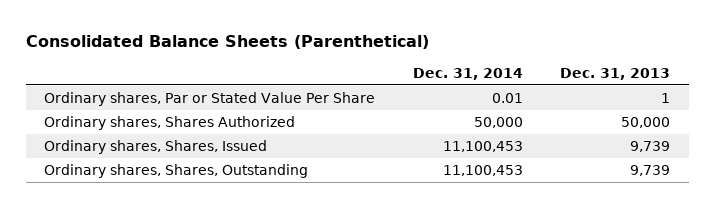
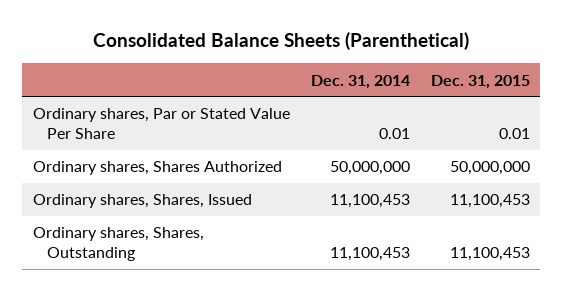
- | Dec. 31, 2014 | Dec. 31, 2013
+ | Dec. 31, 2014 | Dec. 31, 2015
- Ordinary shares, Shares Authorized | 50,000 | 50,000
+ Ordinary shares, Shares Authorized | 50,000,000 | 50,000,000

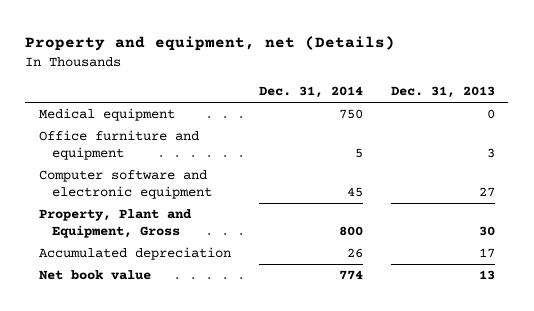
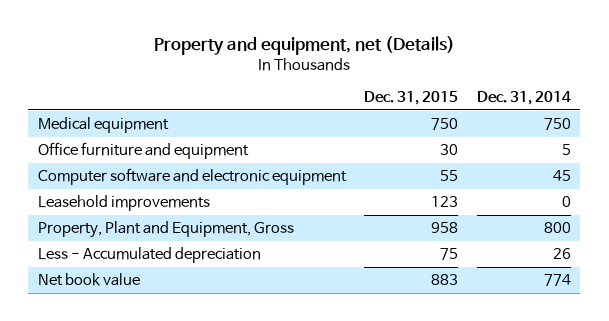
- | Dec. 31, 2014 | Dec. 31, 2013
+ | Dec. 31, 2015 | Dec. 31, 2014
+ Leasehold improvements | 123 | 0
- Accumulated depreciation | 26 | 17
+ Less - Accumulated depreciation | 75 | 26

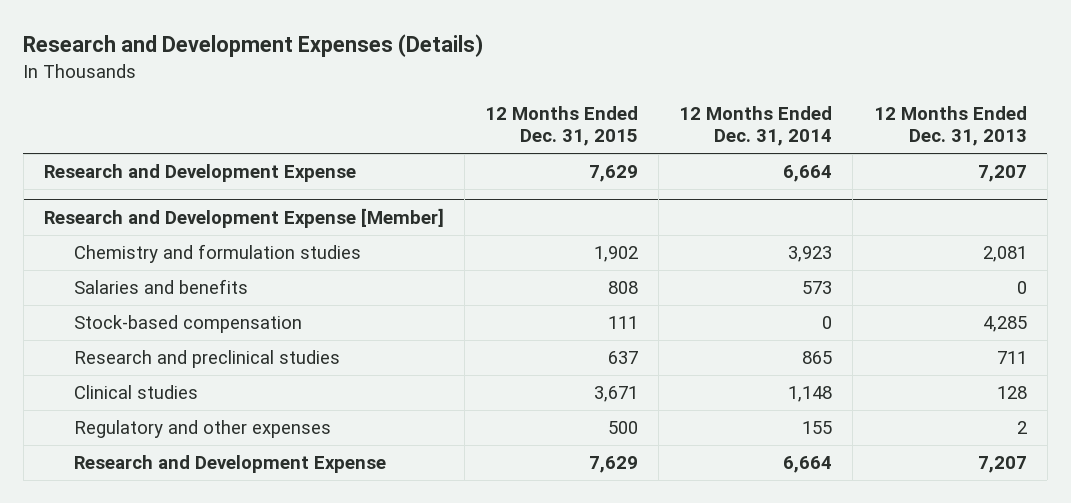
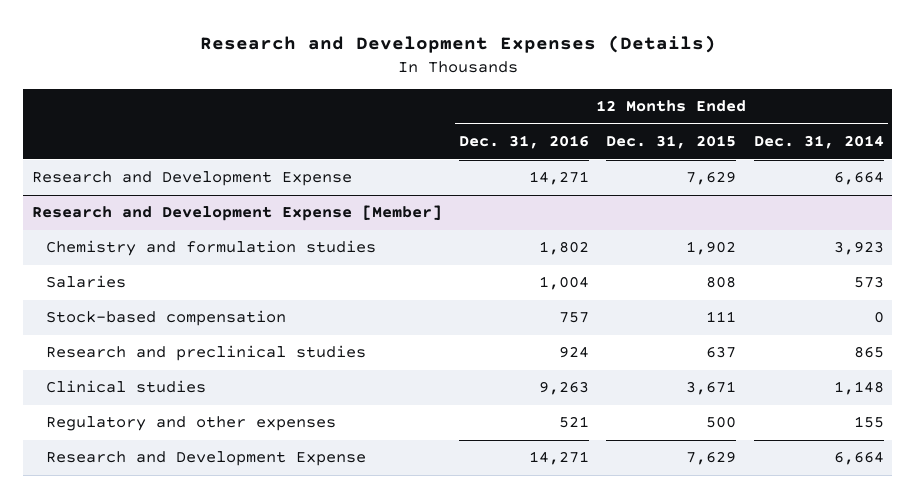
- | 12 Months Ended Dec. 31, 2015 | 12 Months Ended Dec. 31, 2014 | 12 Months Ended Dec. 31, 2013
+ | 12 Months Ended Dec. 31, 2016 | 12 Months Ended Dec. 31, 2015 | 12 Months Ended Dec. 31, 2014
@ Research and Development Expense [Member]
- Salaries and benefits | 808 | 573 | 0
+ Salaries | 1,004 | 808 | 573

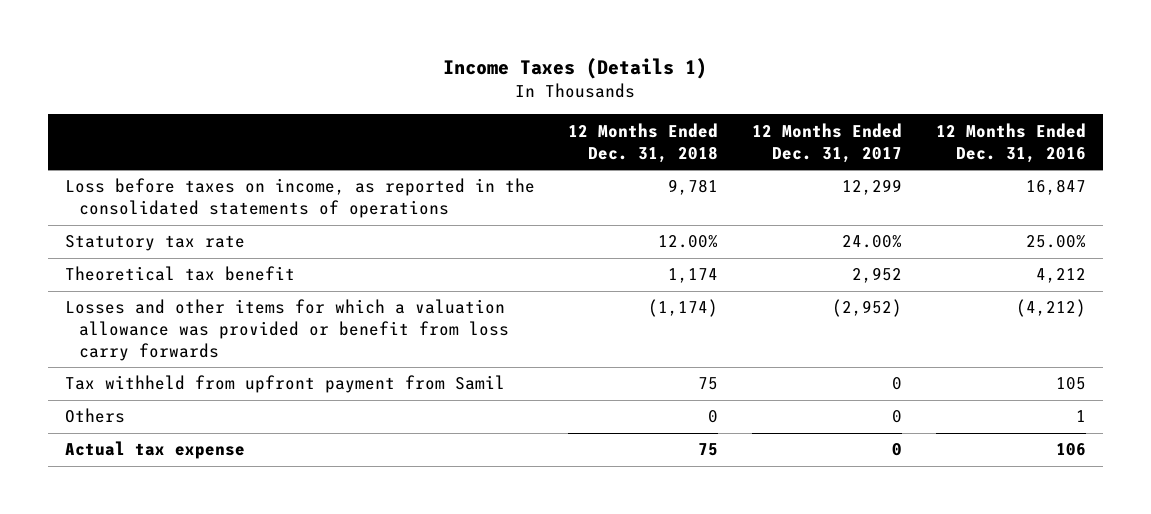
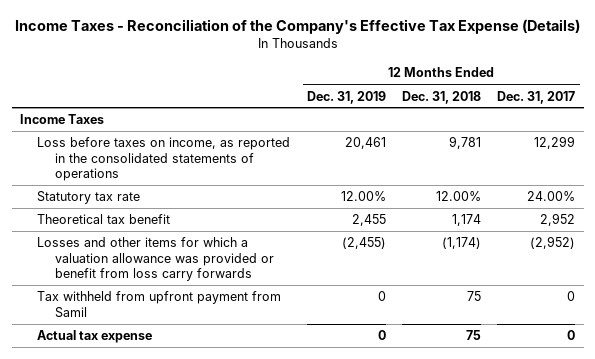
- Income Taxes (Details 1)
+ Income Taxes - Reconciliation of the Company's Effective Tax Expense (Details)
- | 12 Months Ended Dec. 31, 2018 | 12 Months Ended Dec. 31, 2017 | 12 Months Ended Dec. 31, 2016
+ | 12 Months Ended Dec. 31, 2019 | 12 Months Ended Dec. 31, 2018 | 12 Months Ended Dec. 31, 2017
+ Income Taxes
- Others | 0 | 0 | 1

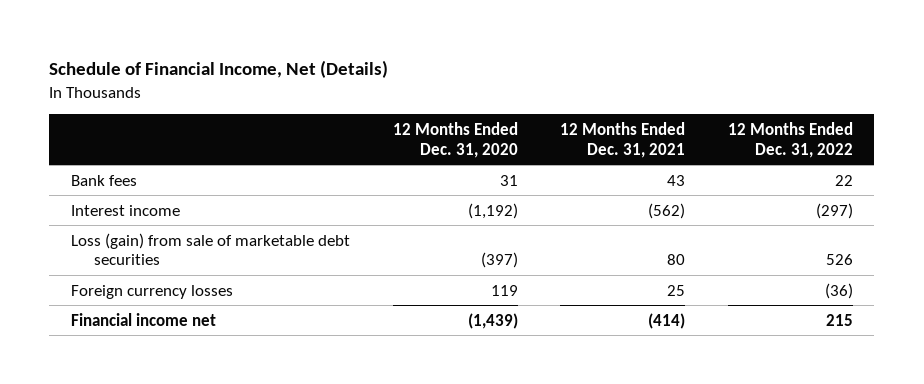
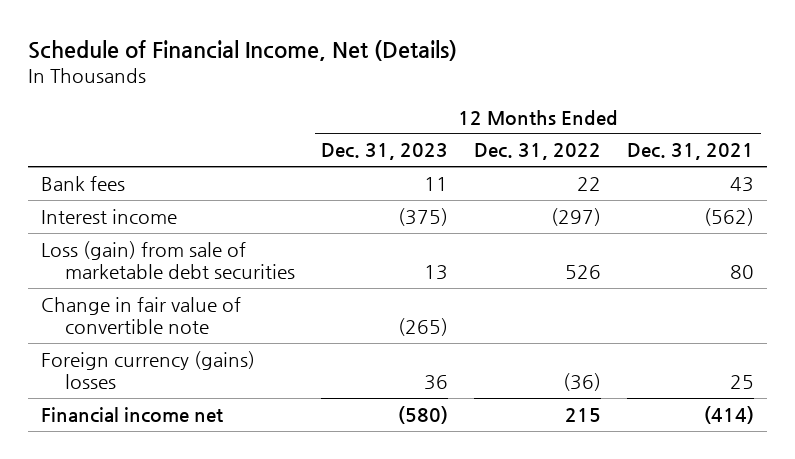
- | 12 Months Ended Dec. 31, 2020 | 12 Months Ended Dec. 31, 2021 | 12 Months Ended Dec. 31, 2022
+ | 12 Months Ended Dec. 31, 2023 | 12 Months Ended Dec. 31, 2022 | 12 Months Ended Dec. 31, 2021
- Foreign currency losses | 119 | 25 | (36)
+ Change in fair value of convertible note | (265) | |
+ Foreign currency (gains) losses | 36 | (36) | 25

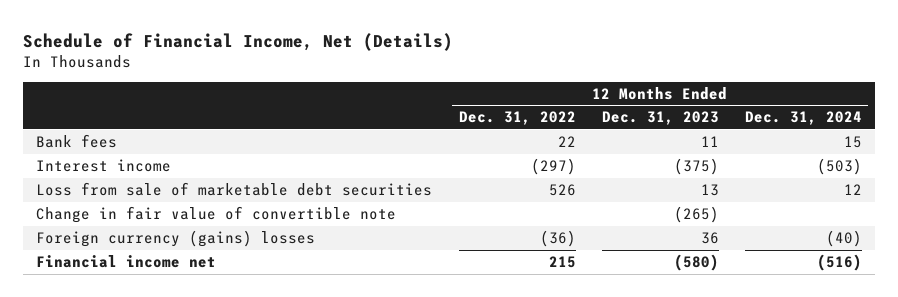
- | 12 Months Ended Dec. 31, 2023 | 12 Months Ended Dec. 31, 2022 | 12 Months Ended Dec. 31, 2021
+ | 12 Months Ended Dec. 31, 2022 | 12 Months Ended Dec. 31, 2023 | 12 Months Ended Dec. 31, 2024
- Loss (gain) from sale of marketable debt securities | 13 | 526 | 80
+ Loss from sale of marketable debt securities | 526 | 13 | 12

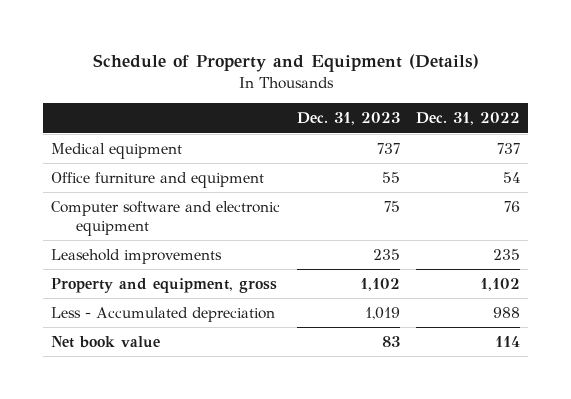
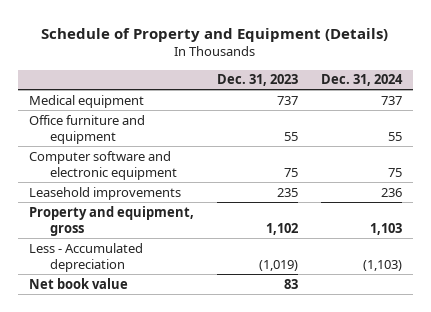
- | Dec. 31, 2023 | Dec. 31, 2022
+ | Dec. 31, 2023 | Dec. 31, 2024
- Less - Accumulated depreciation | 1,019 | 988
+ Less - Accumulated depreciation | (1,019) | (1,103)

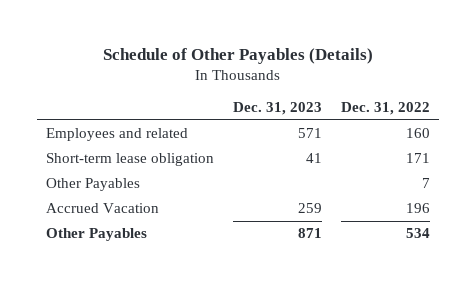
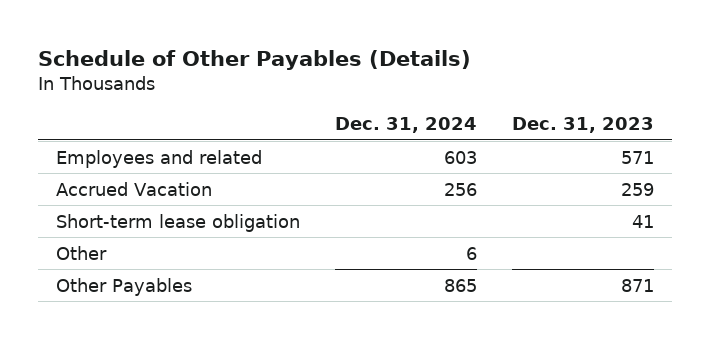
- | Dec. 31, 2023 | Dec. 31, 2022
+ | Dec. 31, 2024 | Dec. 31, 2023
- Other Payables | | 7
moved down: Short-term lease obligation | | 41
+ Other | 6 |

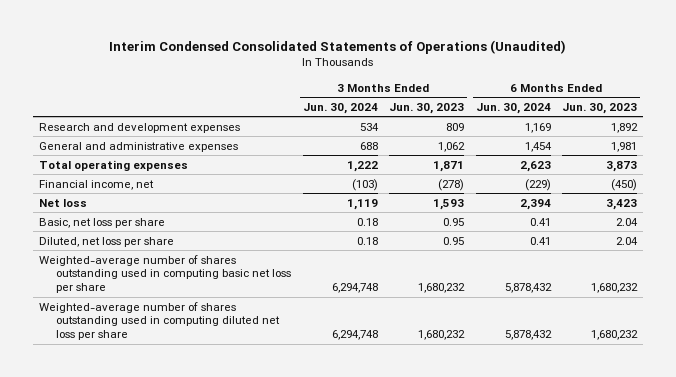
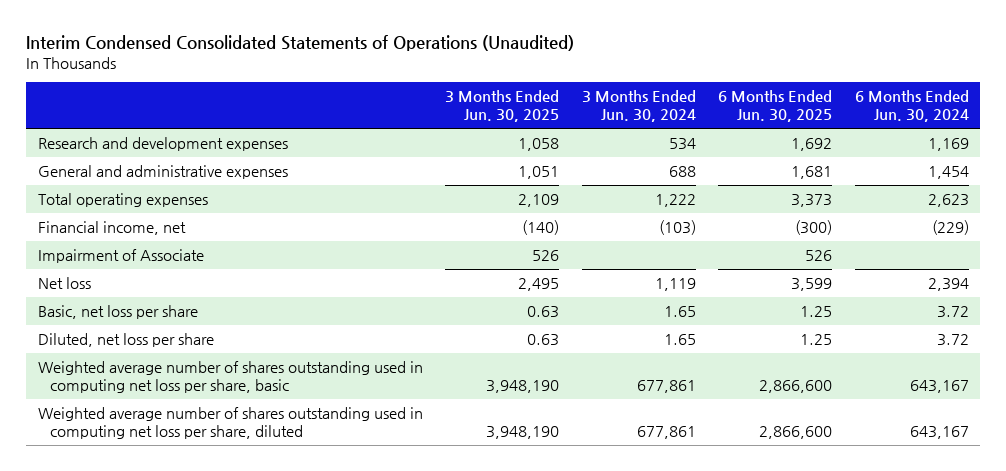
- | 3 Months Ended Jun. 30, 2024 | 3 Months Ended Jun. 30, 2023 | 6 Months Ended Jun. 30, 2024 | 6 Months Ended Jun. 30, 2023
+ | 3 Months Ended Jun. 30, 2025 | 3 Months Ended Jun. 30, 2024 | 6 Months Ended Jun. 30, 2025 | 6 Months Ended Jun. 30, 2024
+ Impairment of Associate | 526 | | 526 |
- Basic, net loss per share | 0.18 | 0.95 | 0.41 | 2.04
- Diluted, net loss per share | 0.18 | 0.95 | 0.41 | 2.04
- Weighted-average number of shares outstanding used in computing basic net loss per share | 6,294,748 | 1,680,232 | 5,878,432 | 1,680,232
- Weighted-average number of shares outstanding used in computing diluted net loss per share | 6,294,748 | 1,680,232 | 5,878,432 | 1,680,232
+ Basic, net loss per share | 0.63 | 1.65 | 1.25 | 3.72
+ Diluted, net loss per share | 0.63 | 1.65 | 1.25 | 3.72
+ Weighted average number of shares outstanding used in computing net loss per share, basic | 3,948,190 | 677,861 | 2,866,600 | 643,167
+ Weighted average number of shares outstanding used in computing net loss per share, diluted | 3,948,190 | 677,861 | 2,866,600 | 643,167

